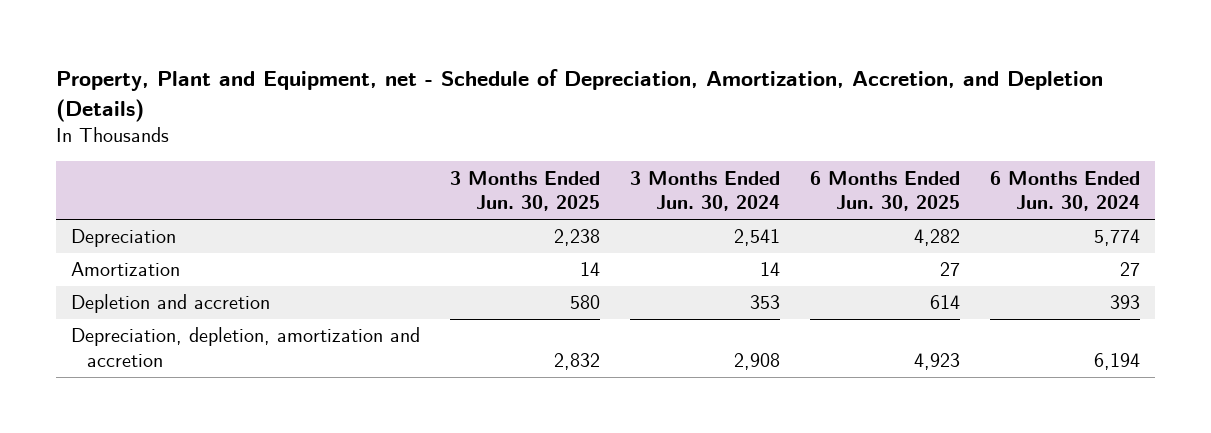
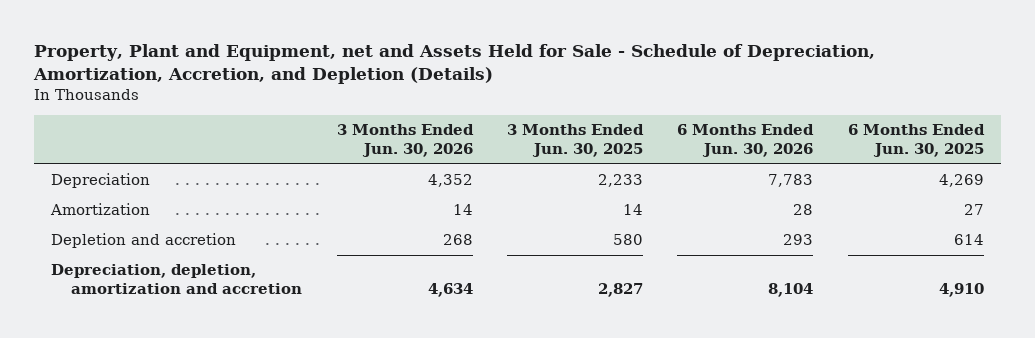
- Property, Plant and Equipment, net - Schedule of Depreciation, Amortization, Accretion, and Depletion (Details)
+ Property, Plant and Equipment, net and Assets Held for Sale - Schedule of Depreciation, Amortization, Accretion, and Depletion (Details)
- | 3 Months Ended Jun. 30, 2025 | 3 Months Ended Jun. 30, 2024 | 6 Months Ended Jun. 30, 2025 | 6 Months Ended Jun. 30, 2024
+ | 3 Months Ended Jun. 30, 2026 | 3 Months Ended Jun. 30, 2025 | 6 Months Ended Jun. 30, 2026 | 6 Months Ended Jun. 30, 2025
- Depreciation | 2,238 | 2,541 | 4,282 | 5,774
+ Depreciation | 4,352 | 2,233 | 7,783 | 4,269
- Depreciation, depletion, amortization and accretion | 2,832 | 2,908 | 4,923 | 6,194
+ Depreciation, depletion, amortization and accretion | 4,634 | 2,827 | 8,104 | 4,910

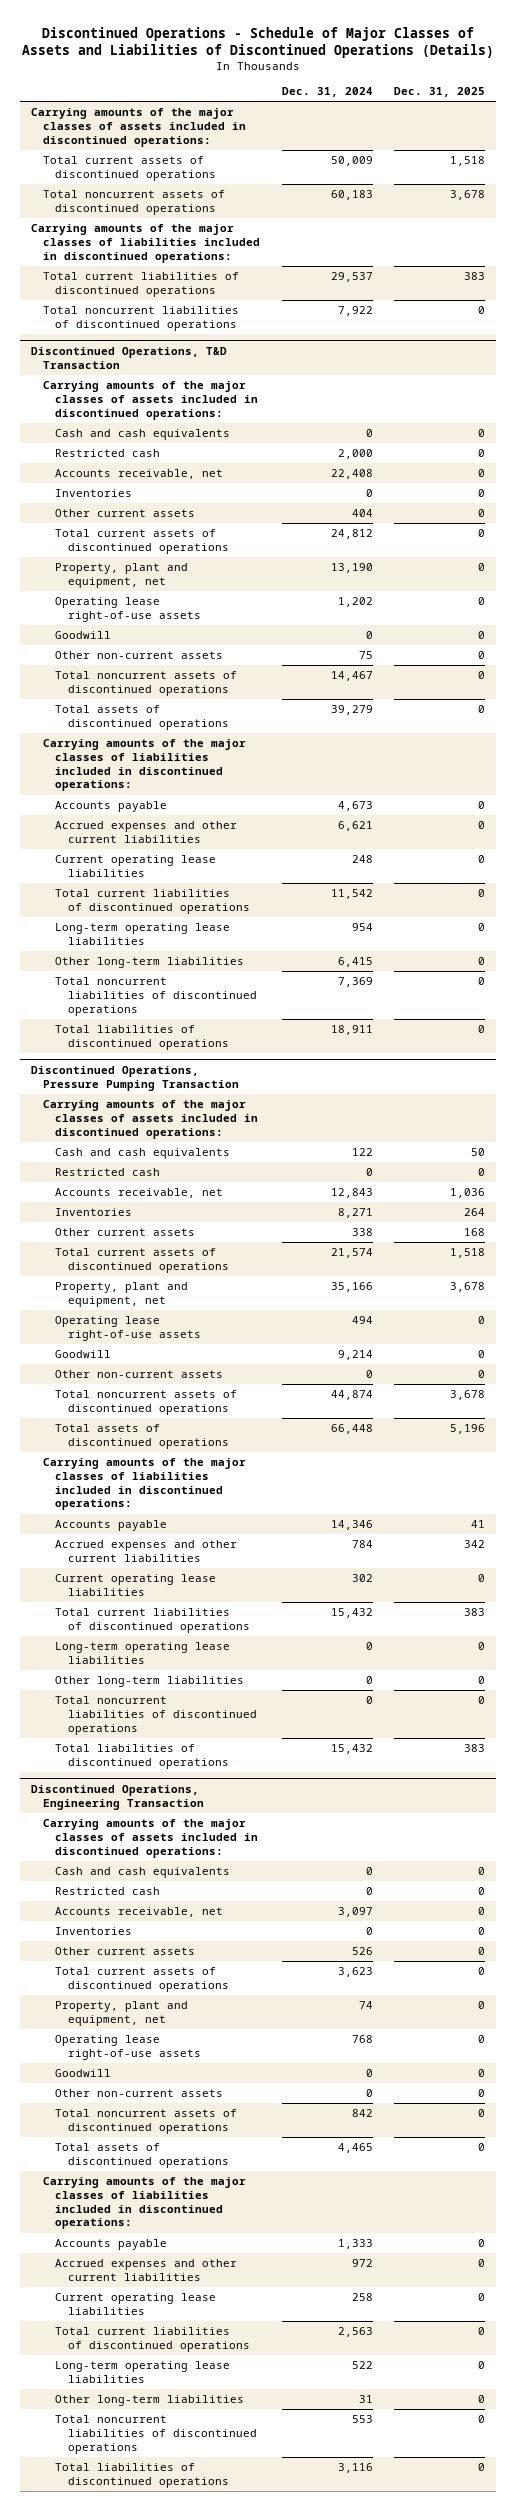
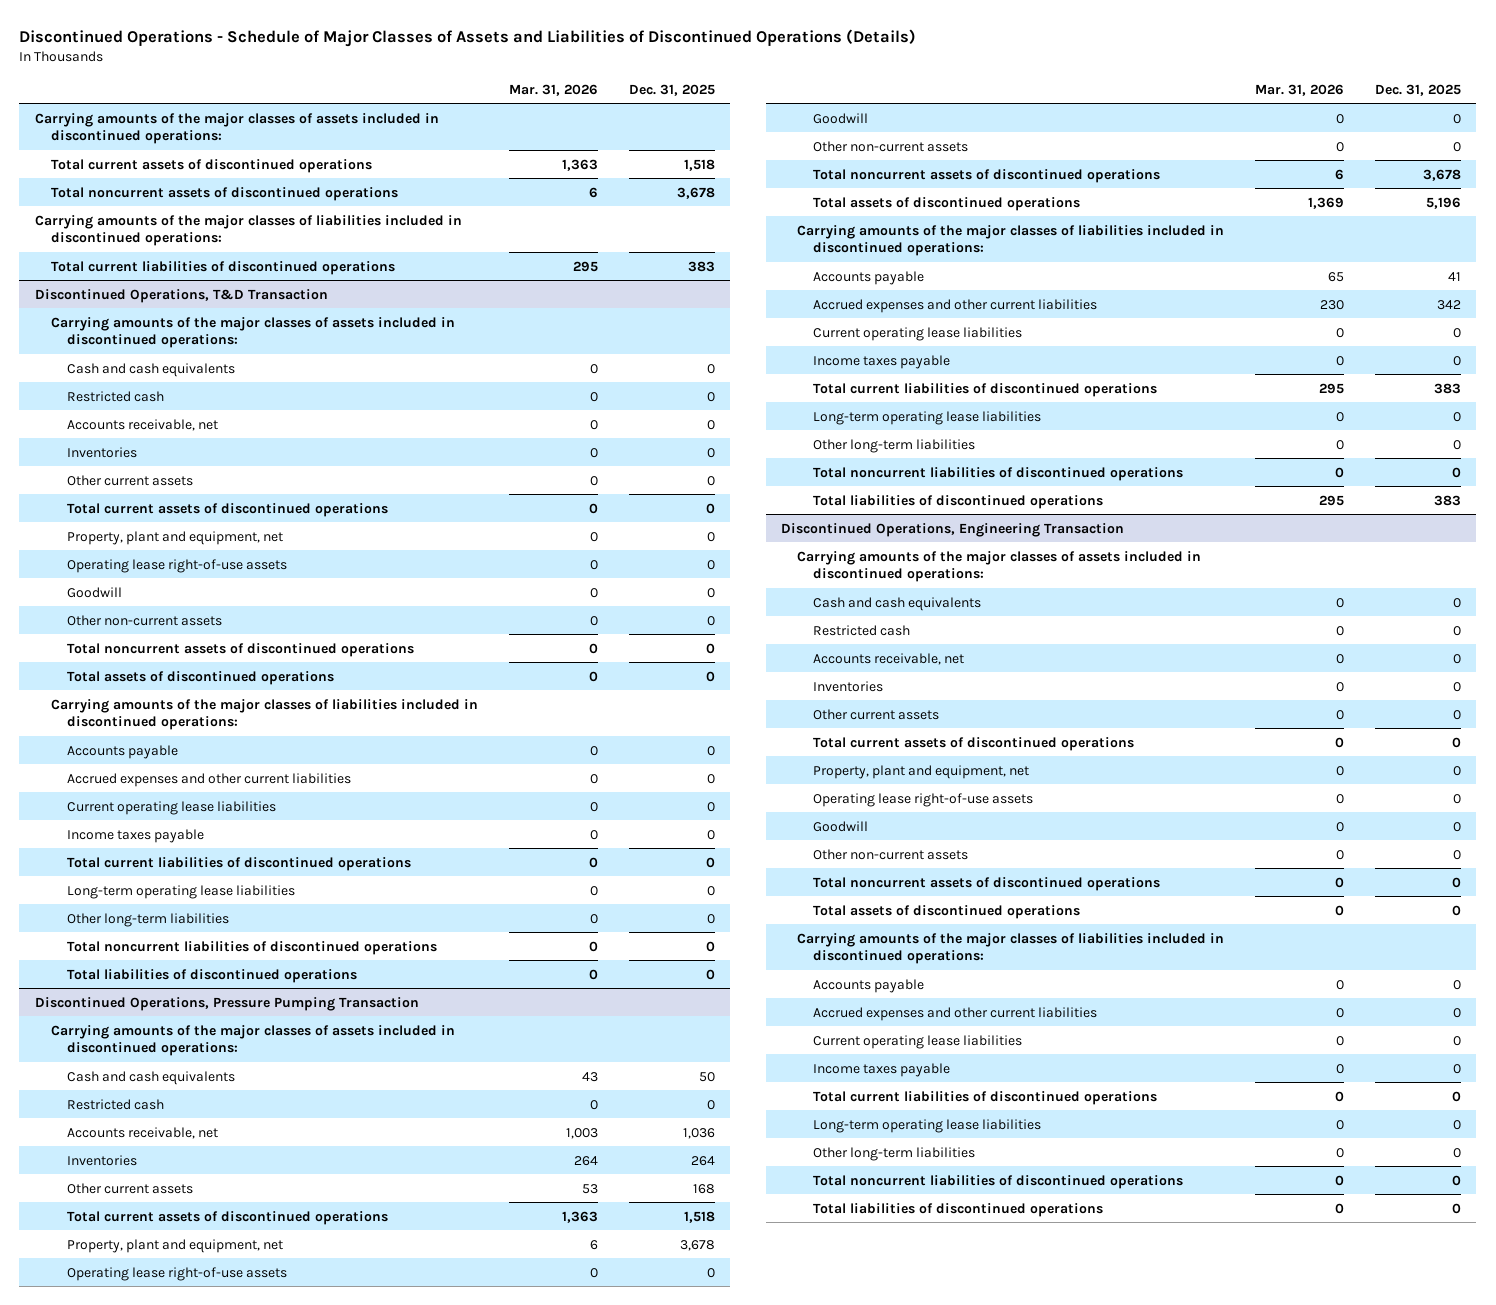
- | Dec. 31, 2024 | Dec. 31, 2025
+ | Mar. 31, 2026 | Dec. 31, 2025
- Total noncurrent liabilities of discontinued operations | 7,922 | 0
@ Discontinued Operations, T&D Transaction
+ Income taxes payable | 0 | 0
@ Discontinued Operations, Pressure Pumping Transaction
+ Income taxes payable | 0 | 0
@ Discontinued Operations, Engineering Transaction
+ Income taxes payable | 0 | 0

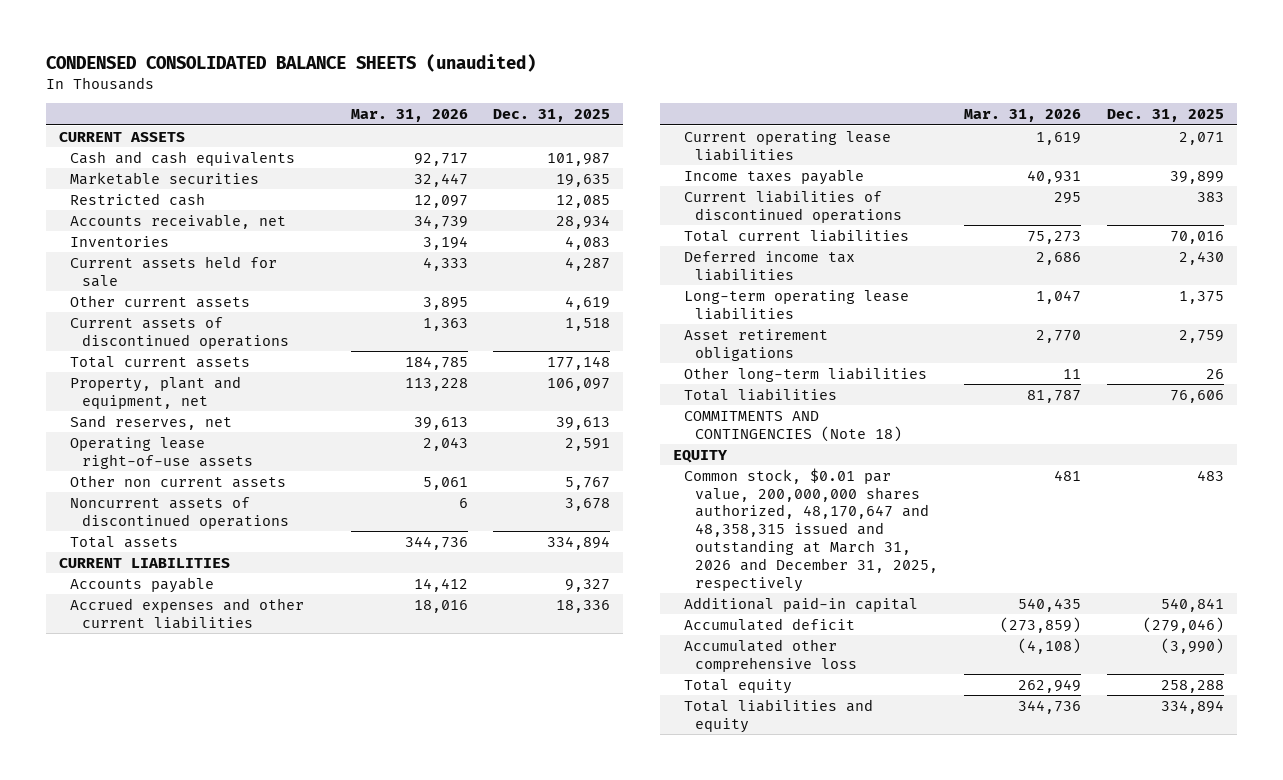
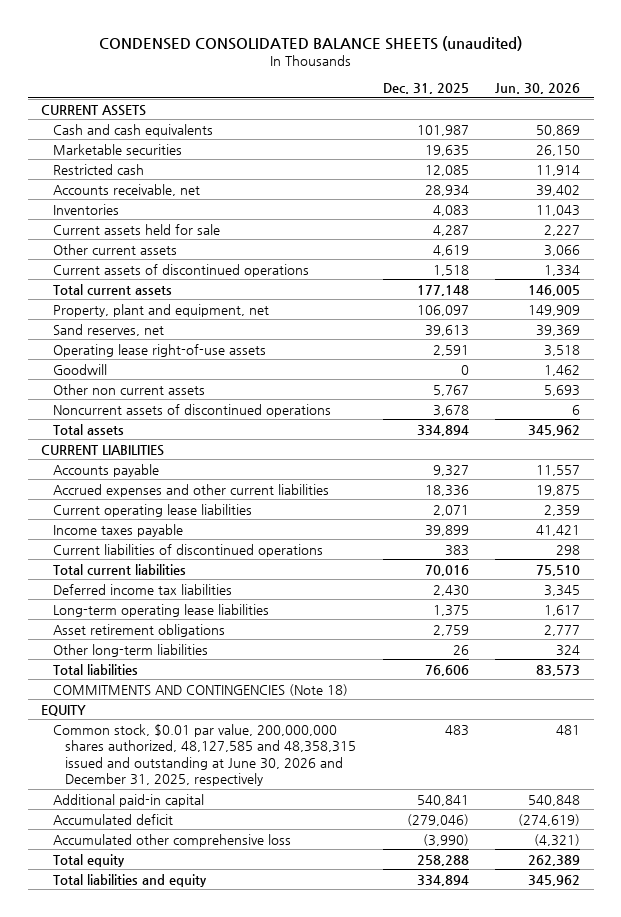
- | Mar. 31, 2026 | Dec. 31, 2025
+ | Dec. 31, 2025 | Jun. 30, 2026
+ Goodwill | 0 | 1,462
- Common stock, $0.01 par value, 200,000,000 shares authorized, 48,170,647 and 48,358,315 issued and outstanding at March 31, 2026 and December 31, 2025, respectively | 481 | 483
+ Common stock, $0.01 par value, 200,000,000 shares authorized, 48,127,585 and 48,358,315 issued and outstanding at June 30, 2026 and December 31, 2025, respectively | 483 | 481

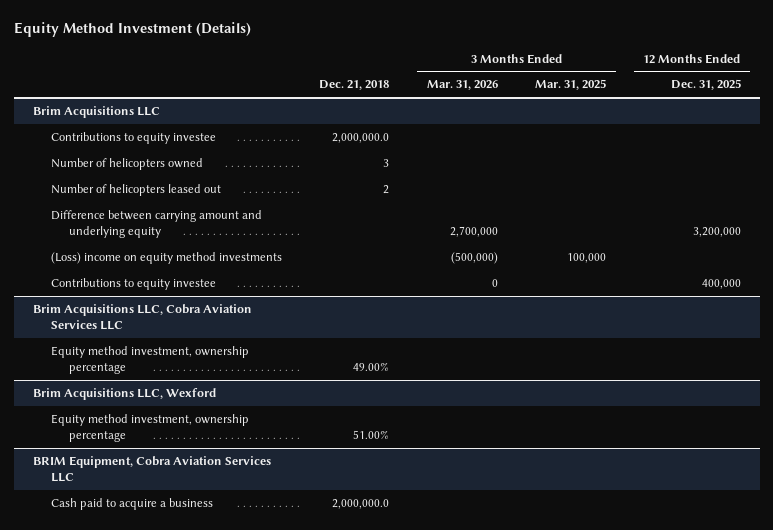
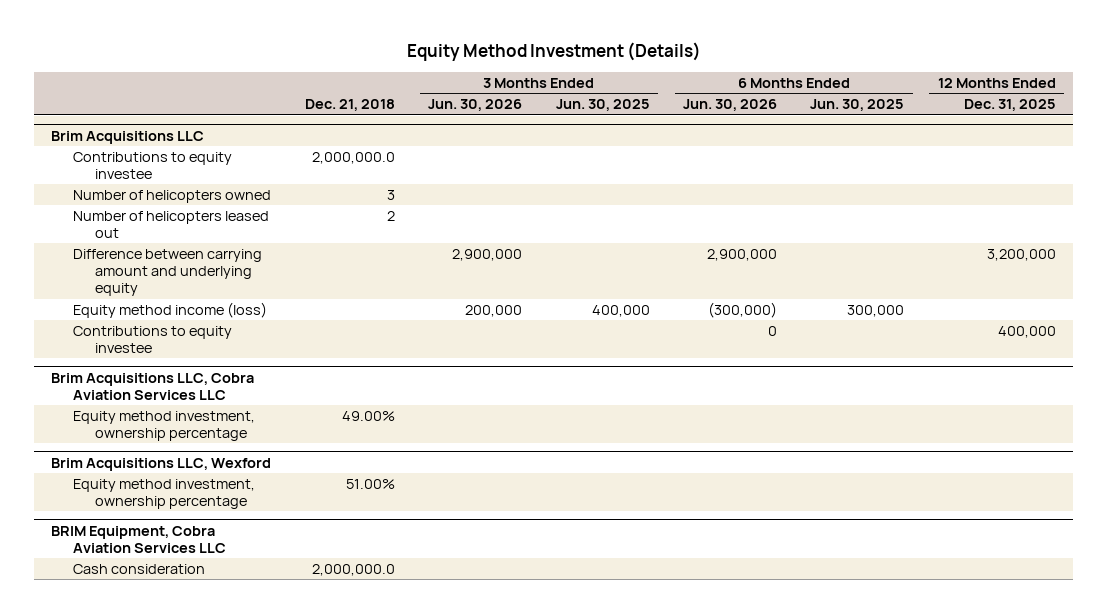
- | Dec. 21, 2018 | 3 Months Ended Mar. 31, 2026 | 3 Months Ended Mar. 31, 2025 | 12 Months Ended Dec. 31, 2025
+ | Dec. 21, 2018 | 3 Months Ended Jun. 30, 2026 | 3 Months Ended Jun. 30, 2025 | 6 Months Ended Jun. 30, 2026 | 6 Months Ended Jun. 30, 2025 | 12 Months Ended Dec. 31, 2025
@ Brim Acquisitions LLC
- (Loss) income on equity method investments | | (500,000) | 100,000 |
+ Equity method income (loss) | | 200,000 | 400,000 | (300,000) | 300,000 |
@ BRIM Equipment, Cobra Aviation Services LLC
- Cash paid to acquire a business | 2,000,000.0 | | |
+ Cash consideration | 2,000,000.0 | | | | |

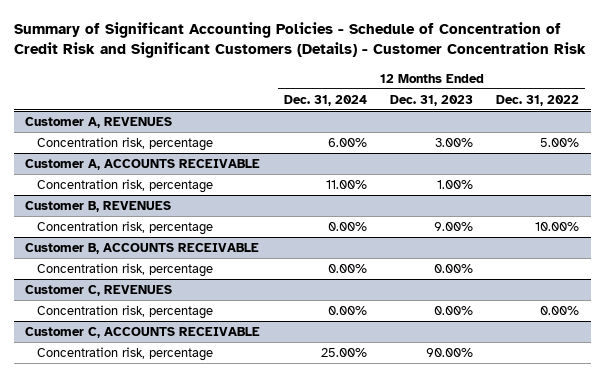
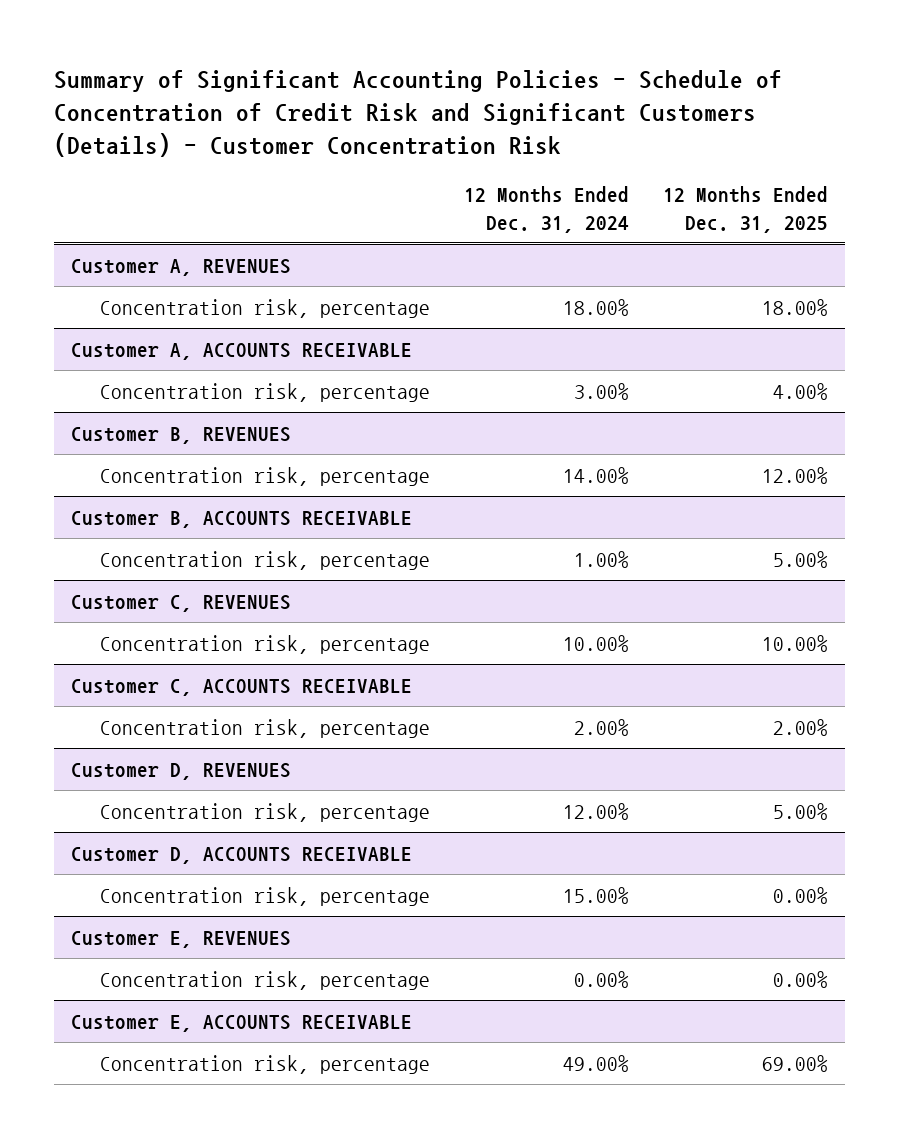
- | 12 Months Ended Dec. 31, 2024 | 12 Months Ended Dec. 31, 2023 | 12 Months Ended Dec. 31, 2022
+ | 12 Months Ended Dec. 31, 2024 | 12 Months Ended Dec. 31, 2025
@ Customer A, REVENUES
- Concentration risk, percentage | 6.00% | 3.00% | 5.00%
+ Concentration risk, percentage | 18.00% | 18.00%
@ Customer A, ACCOUNTS RECEIVABLE
- Concentration risk, percentage | 11.00% | 1.00% |
+ Concentration risk, percentage | 3.00% | 4.00%
@ Customer B, REVENUES
- Concentration risk, percentage | 0.00% | 9.00% | 10.00%
+ Concentration risk, percentage | 14.00% | 12.00%
@ Customer B, ACCOUNTS RECEIVABLE
- Concentration risk, percentage | 0.00% | 0.00% |
+ Concentration risk, percentage | 1.00% | 5.00%
@ Customer C, REVENUES
- Concentration risk, percentage | 0.00% | 0.00% | 0.00%
+ Concentration risk, percentage | 10.00% | 10.00%
@ Customer C, ACCOUNTS RECEIVABLE
- Concentration risk, percentage | 25.00% | 90.00% |
+ Concentration risk, percentage | 2.00% | 2.00%
+ Customer D, REVENUES
+ Concentration risk, percentage | 12.00% | 5.00%
+ Customer D, ACCOUNTS RECEIVABLE
+ Concentration risk, percentage | 15.00% | 0.00%
+ Customer E, REVENUES
+ Concentration risk, percentage | 0.00% | 0.00%
+ Customer E, ACCOUNTS RECEIVABLE
+ Concentration risk, percentage | 49.00% | 69.00%

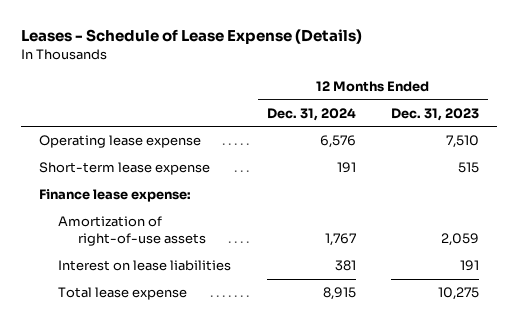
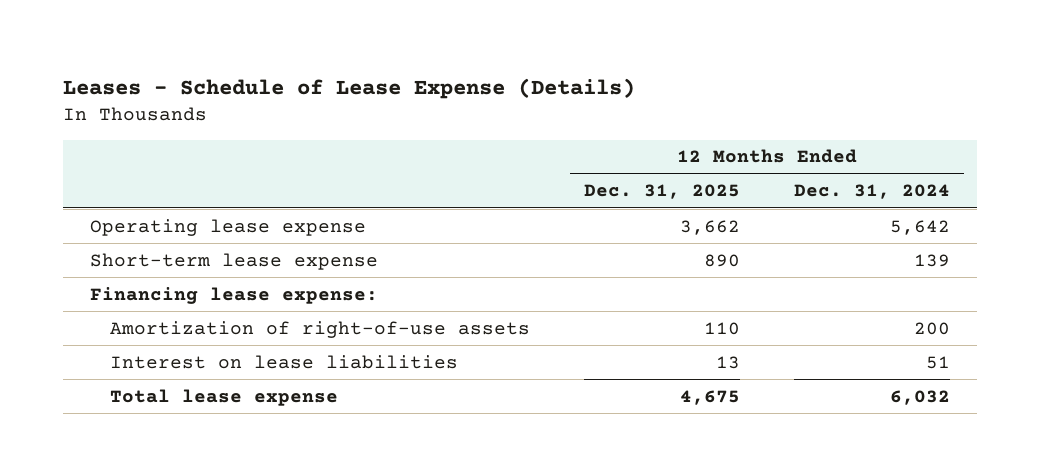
- | 12 Months Ended Dec. 31, 2024 | 12 Months Ended Dec. 31, 2023
+ | 12 Months Ended Dec. 31, 2025 | 12 Months Ended Dec. 31, 2024
- Operating lease expense | 6,576 | 7,510
- Short-term lease expense | 191 | 515
- Finance lease expense:
- Amortization of right-of-use assets | 1,767 | 2,059
- Interest on lease liabilities | 381 | 191
- Total lease expense | 8,915 | 10,275
+ Operating lease expense | 3,662 | 5,642
+ Short-term lease expense | 890 | 139
+ Financing lease expense:
+ Amortization of right-of-use assets | 110 | 200
+ Interest on lease liabilities | 13 | 51
+ Total lease expense | 4,675 | 6,032

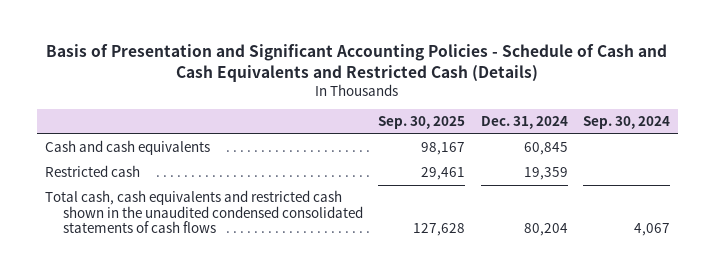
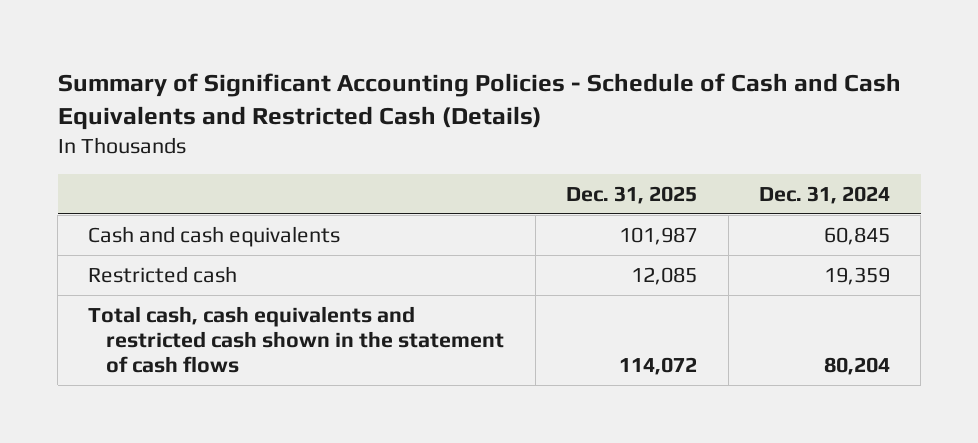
- Basis of Presentation and Significant Accounting Policies - Schedule of Cash and Cash Equivalents and Restricted Cash (Details)
+ Summary of Significant Accounting Policies - Schedule of Cash and Cash Equivalents and Restricted Cash (Details)
- | Sep. 30, 2025 | Dec. 31, 2024 | Sep. 30, 2024
+ | Dec. 31, 2025 | Dec. 31, 2024
- Total cash, cash equivalents and restricted cash shown in the unaudited condensed consolidated statements of cash flows | 127,628 | 80,204 | 4,067
+ Total cash, cash equivalents and restricted cash shown in the statement of cash flows | 114,072 | 80,204

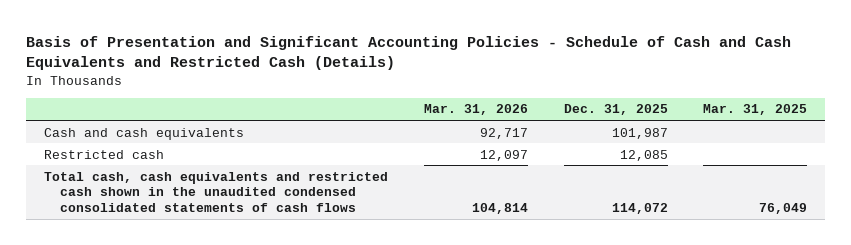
- Summary of Significant Accounting Policies - Schedule of Cash and Cash Equivalents and Restricted Cash (Details)
+ Basis of Presentation and Significant Accounting Policies - Schedule of Cash and Cash Equivalents and Restricted Cash (Details)
- | Dec. 31, 2025 | Dec. 31, 2024
+ | Mar. 31, 2026 | Dec. 31, 2025 | Mar. 31, 2025
- Total cash, cash equivalents and restricted cash shown in the statement of cash flows | 114,072 | 80,204
+ Total cash, cash equivalents and restricted cash shown in the unaudited condensed consolidated statements of cash flows | 104,814 | 114,072 | 76,049

